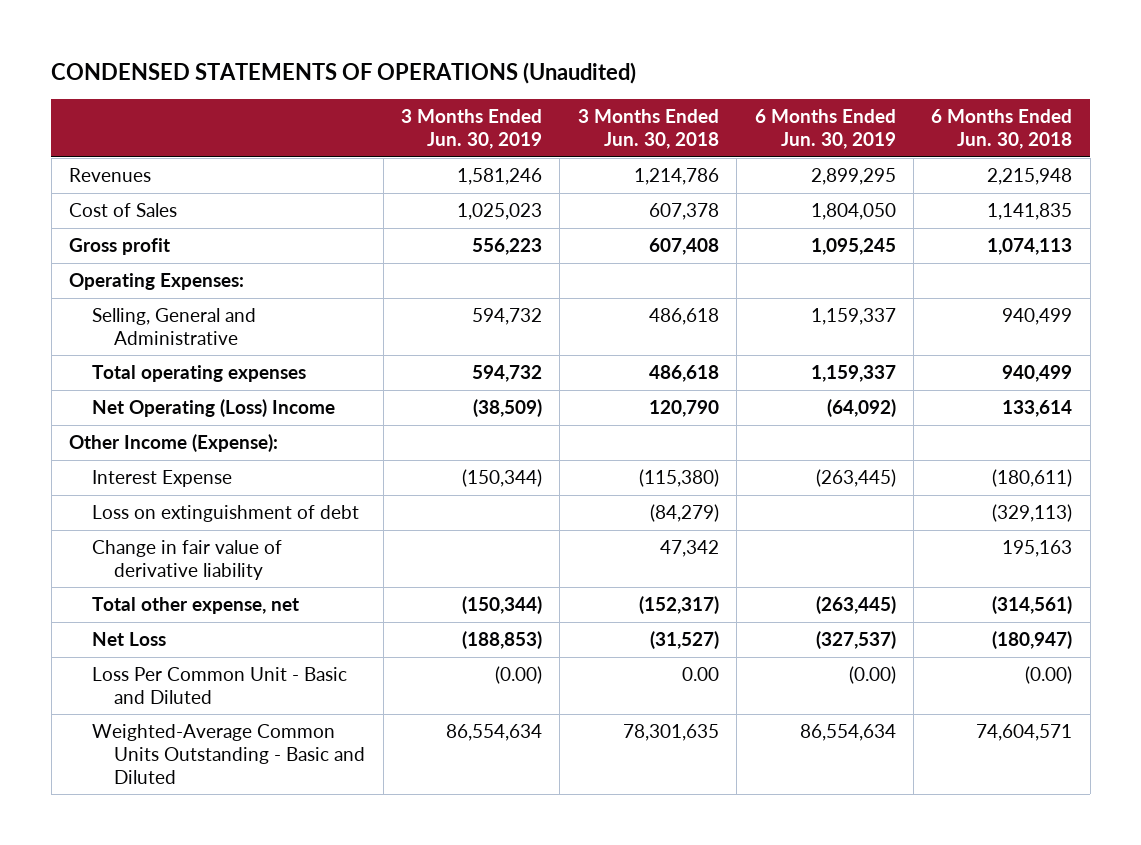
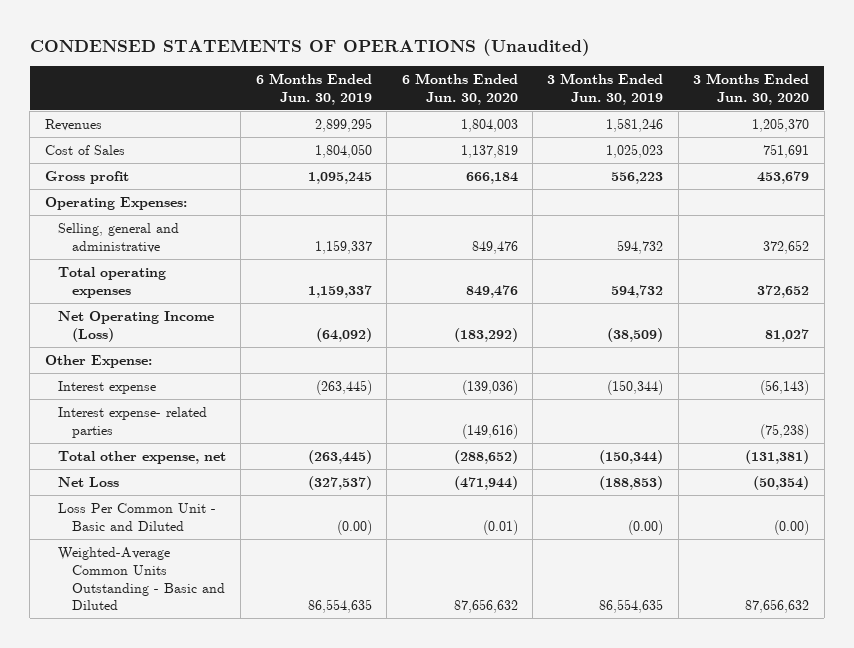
- | 3 Months Ended Jun. 30, 2019 | 3 Months Ended Jun. 30, 2018 | 6 Months Ended Jun. 30, 2019 | 6 Months Ended Jun. 30, 2018
+ | 6 Months Ended Jun. 30, 2019 | 6 Months Ended Jun. 30, 2020 | 3 Months Ended Jun. 30, 2019 | 3 Months Ended Jun. 30, 2020
- Selling, General and Administrative | 594,732 | 486,618 | 1,159,337 | 940,499
+ Selling, general and administrative | 1,159,337 | 849,476 | 594,732 | 372,652
- Net Operating (Loss) Income | (38,509) | 120,790 | (64,092) | 133,614
- Other Income (Expense):
- Interest Expense | (150,344) | (115,380) | (263,445) | (180,611)
- Loss on extinguishment of debt | | (84,279) | | (329,113)
- Change in fair value of derivative liability | | 47,342 | | 195,163
+ Net Operating Income (Loss) | (64,092) | (183,292) | (38,509) | 81,027
+ Other Expense:
+ Interest expense | (263,445) | (139,036) | (150,344) | (56,143)
+ Interest expense- related parties | | (149,616) | | (75,238)
- Weighted-Average Common Units Outstanding - Basic and Diluted | 86,554,634 | 78,301,635 | 86,554,634 | 74,604,571
+ Weighted-Average Common Units Outstanding - Basic and Diluted | 86,554,635 | 87,656,632 | 86,554,635 | 87,656,632

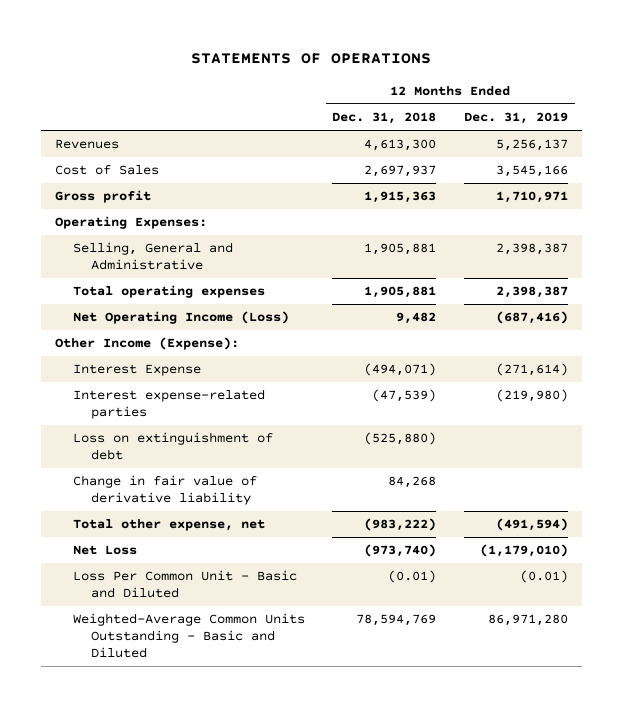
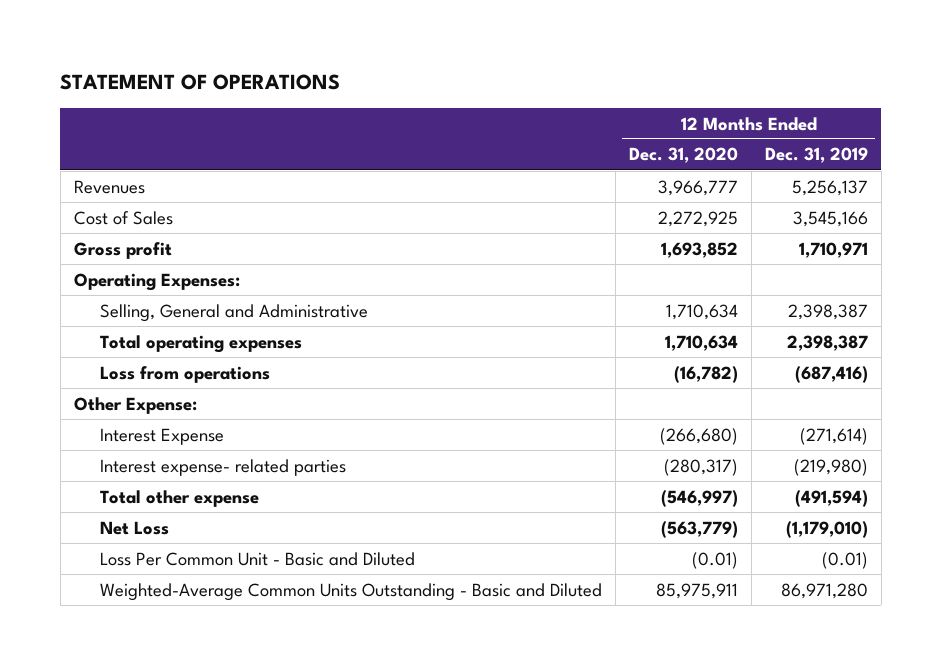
- STATEMENTS OF OPERATIONS
+ STATEMENT OF OPERATIONS
- | 12 Months Ended Dec. 31, 2018 | 12 Months Ended Dec. 31, 2019
+ | 12 Months Ended Dec. 31, 2020 | 12 Months Ended Dec. 31, 2019
- Net Operating Income (Loss) | 9,482 | (687,416)
- Other Income (Expense):
+ Loss from operations | (16,782) | (687,416)
+ Other Expense:
- Interest expense-related parties | (47,539) | (219,980)
- Loss on extinguishment of debt | (525,880) |
- Change in fair value of derivative liability | 84,268 |
- Total other expense, net | (983,222) | (491,594)
+ Interest expense- related parties | (280,317) | (219,980)
+ Total other expense | (546,997) | (491,594)

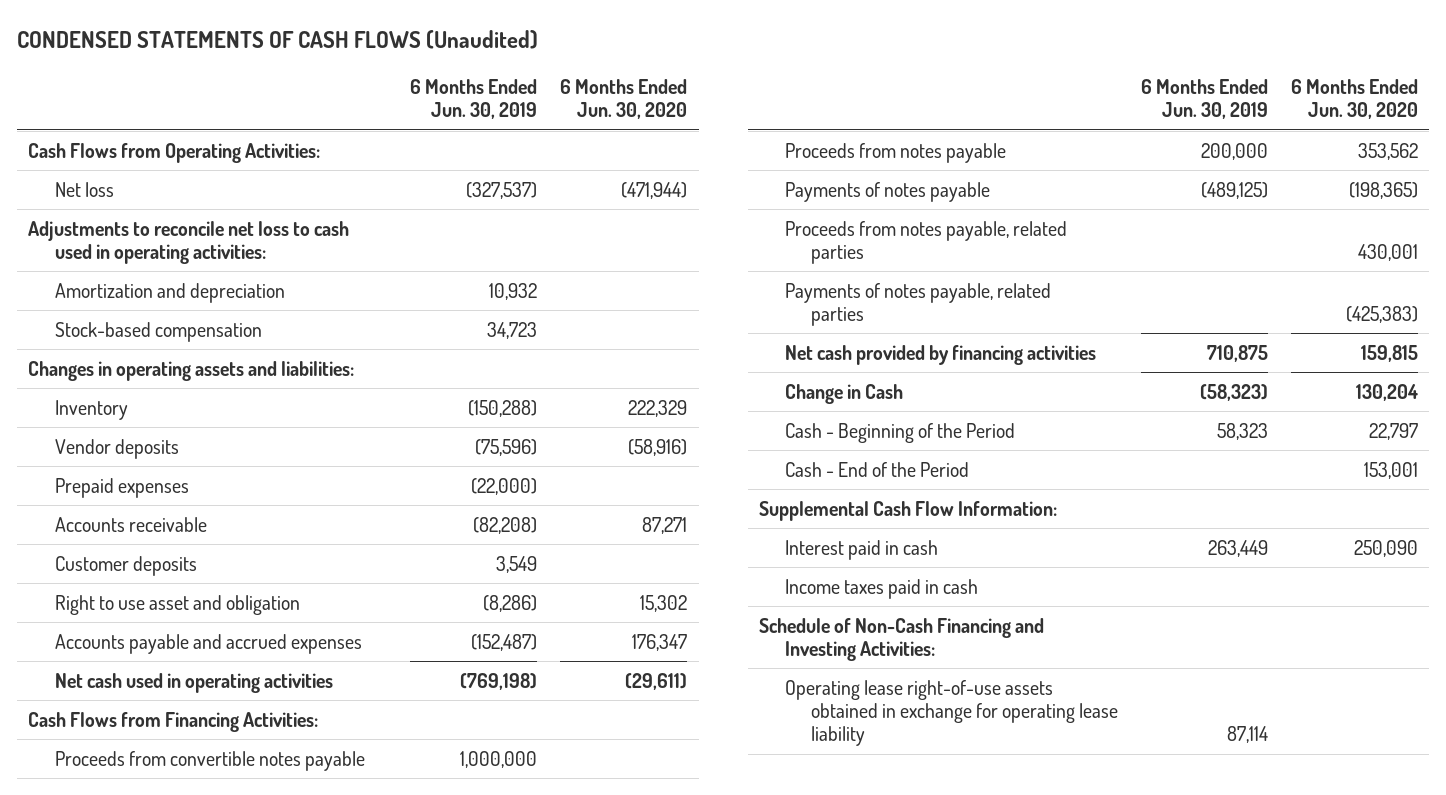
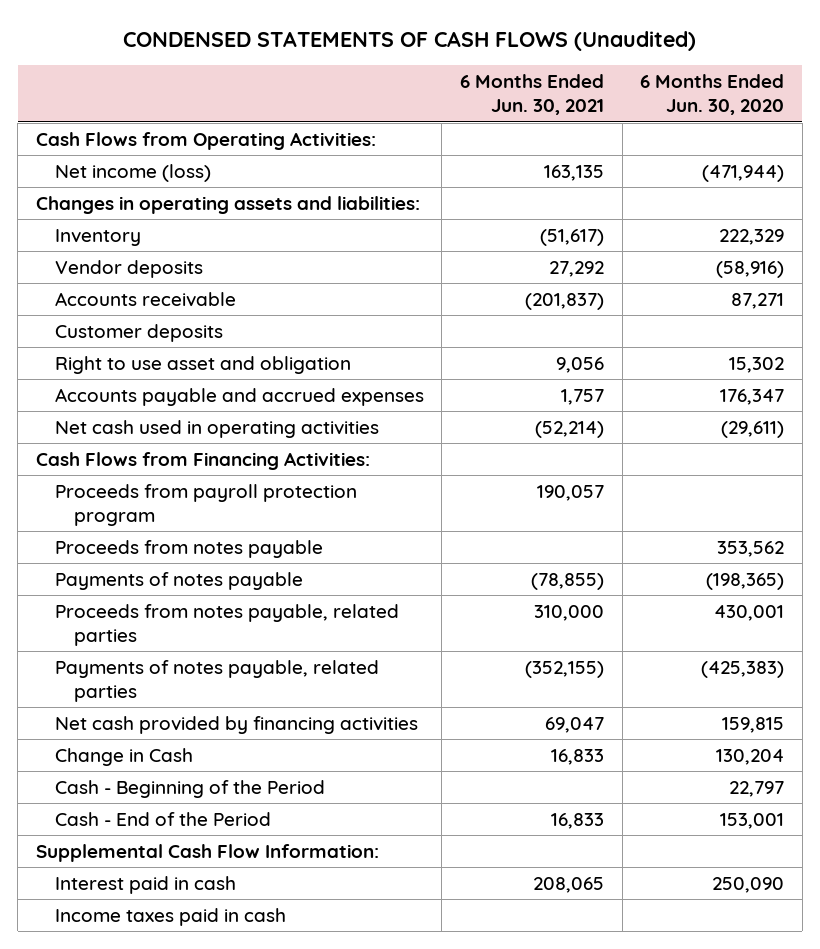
- | 6 Months Ended Jun. 30, 2019 | 6 Months Ended Jun. 30, 2020
+ | 6 Months Ended Jun. 30, 2021 | 6 Months Ended Jun. 30, 2020
- Net loss | (327,537) | (471,944)
- Adjustments to reconcile net loss to cash used in operating activities:
- Amortization and depreciation | 10,932 |
- Stock-based compensation | 34,723 |
+ Net income (loss) | 163,135 | (471,944)
- Prepaid expenses | (22,000) |
- Proceeds from convertible notes payable | 1,000,000 |
+ Proceeds from payroll protection program | 190,057 |
- Schedule of Non-Cash Financing and Investing Activities:
- Operating lease right-of-use assets obtained in exchange for operating lease liability | 87,114 |

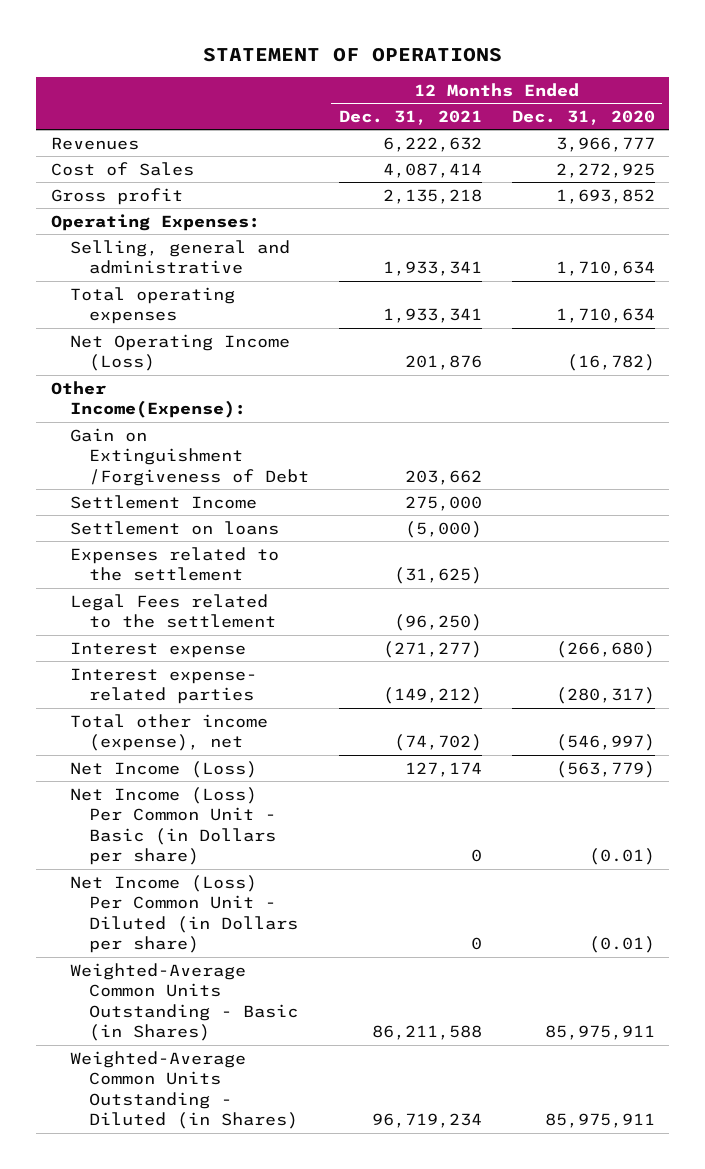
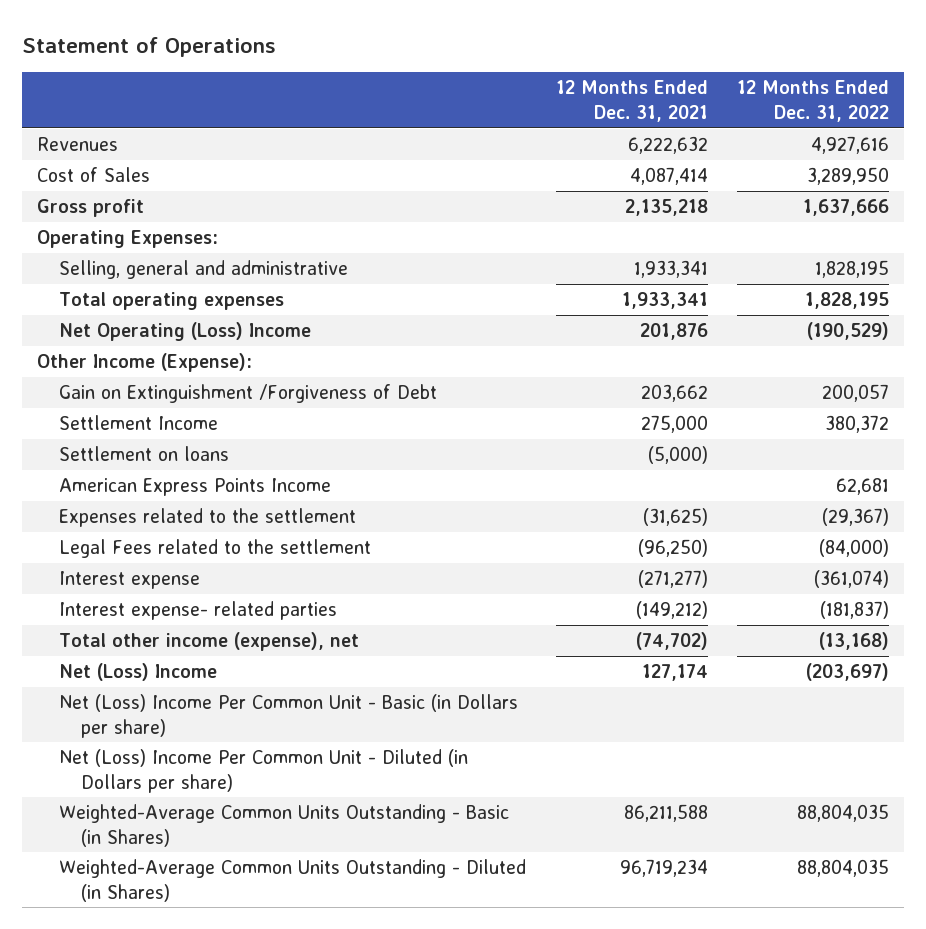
- STATEMENT OF OPERATIONS
+ Statement of Operations
- | 12 Months Ended Dec. 31, 2021 | 12 Months Ended Dec. 31, 2020
+ | 12 Months Ended Dec. 31, 2021 | 12 Months Ended Dec. 31, 2022
- Net Operating Income (Loss) | 201,876 | (16,782)
- Other Income(Expense):
+ Net Operating (Loss) Income | 201,876 | (190,529)
+ Other Income (Expense):
+ American Express Points Income | | 62,681
- Net Income (Loss) | 127,174 | (563,779)
- Net Income (Loss) Per Common Unit - Basic (in Dollars per share) | 0 | (0.01)
- Net Income (Loss) Per Common Unit - Diluted (in Dollars per share) | 0 | (0.01)
+ Net (Loss) Income | 127,174 | (203,697)
+ Net (Loss) Income Per Common Unit - Basic (in Dollars per share)
+ Net (Loss) Income Per Common Unit - Diluted (in Dollars per share)

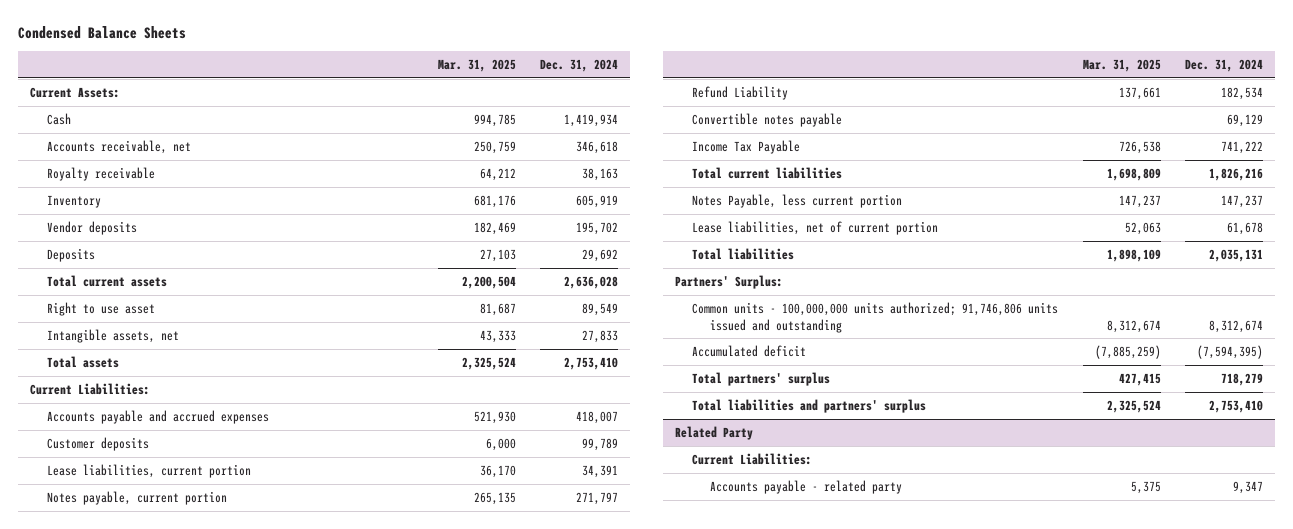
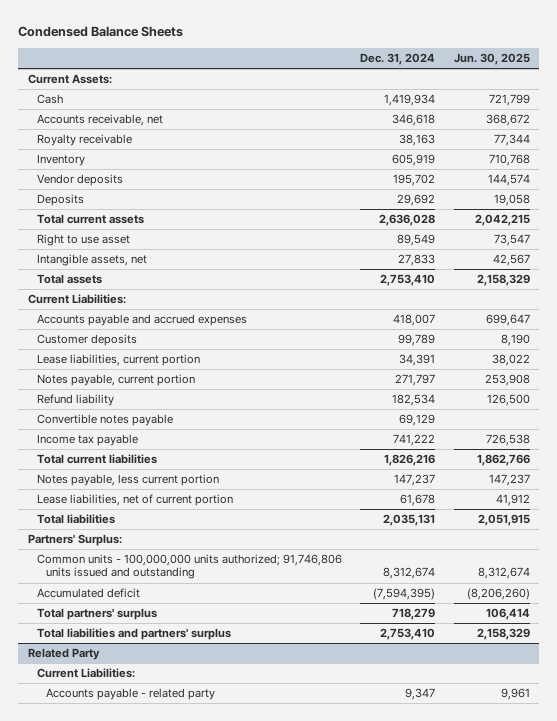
- | Mar. 31, 2025 | Dec. 31, 2024
+ | Dec. 31, 2024 | Jun. 30, 2025
- Refund Liability | 137,661 | 182,534
+ Refund liability | 182,534 | 126,500
- Income Tax Payable | 726,538 | 741,222
+ Income tax payable | 741,222 | 726,538
- Notes Payable, less current portion | 147,237 | 147,237
+ Notes payable, less current portion | 147,237 | 147,237

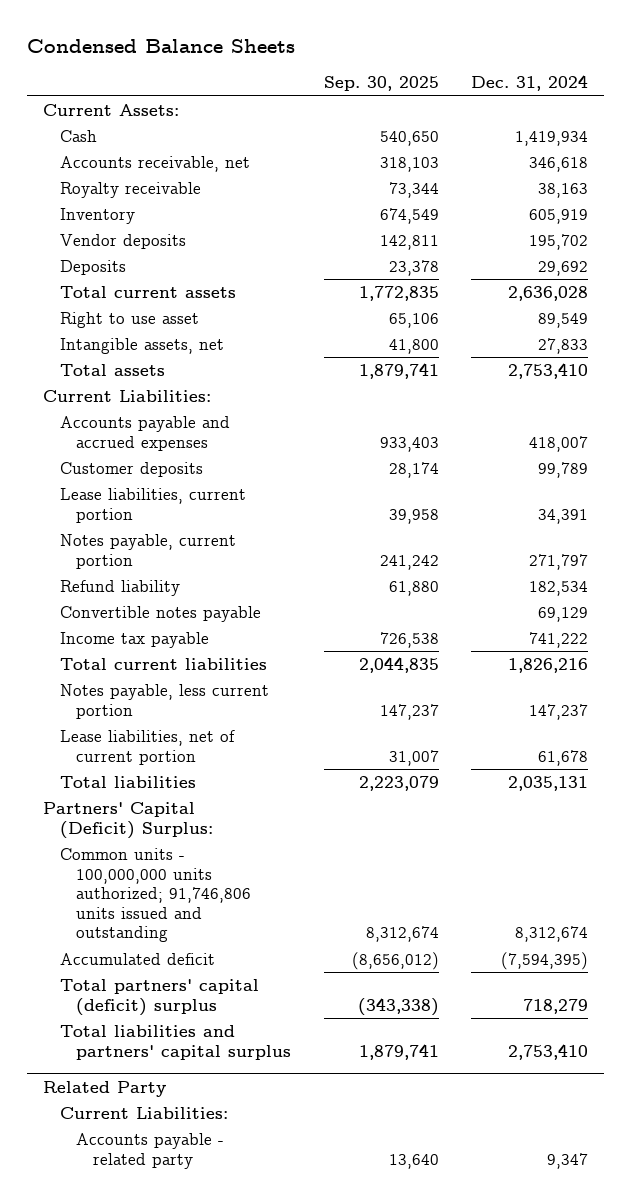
- | Dec. 31, 2024 | Jun. 30, 2025
+ | Sep. 30, 2025 | Dec. 31, 2024
- Partners' Surplus:
+ Partners' Capital (Deficit) Surplus:
- Total partners' surplus | 718,279 | 106,414
- Total liabilities and partners' surplus | 2,753,410 | 2,158,329
+ Total partners' capital (deficit) surplus | (343,338) | 718,279
+ Total liabilities and partners' capital surplus | 1,879,741 | 2,753,410

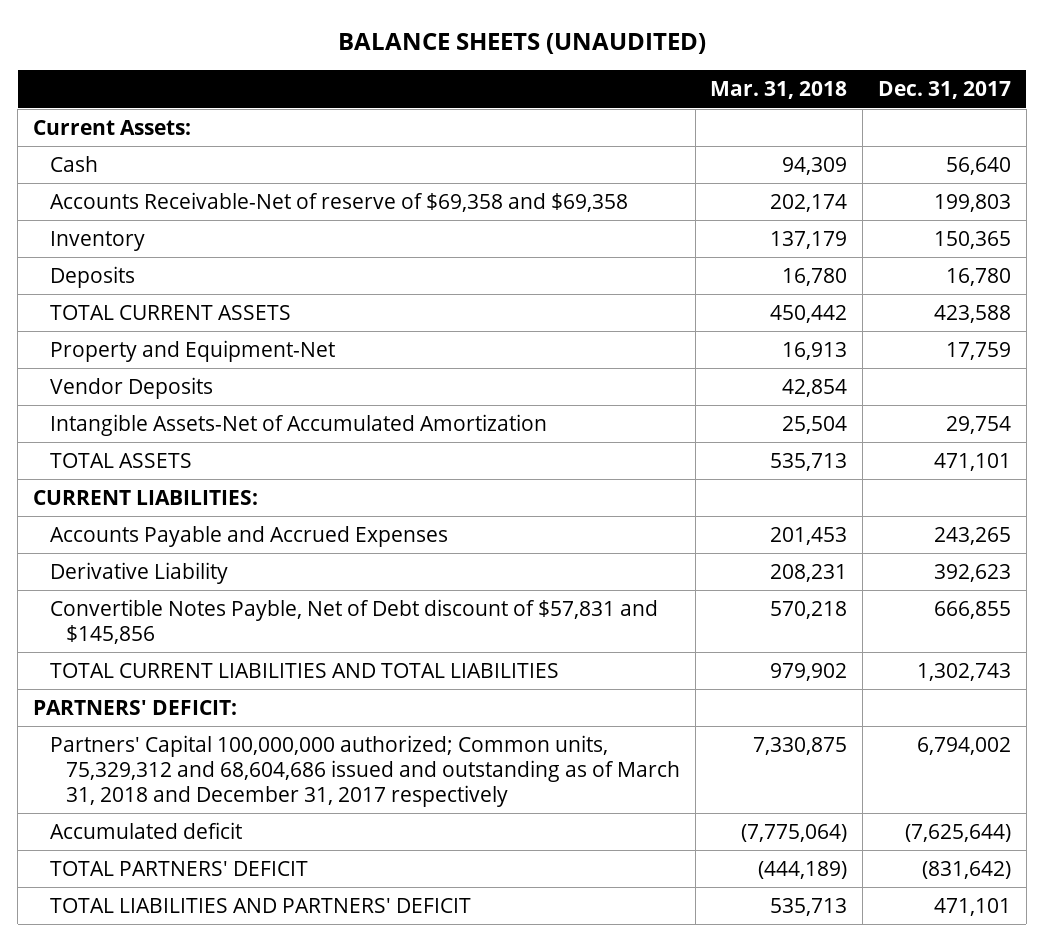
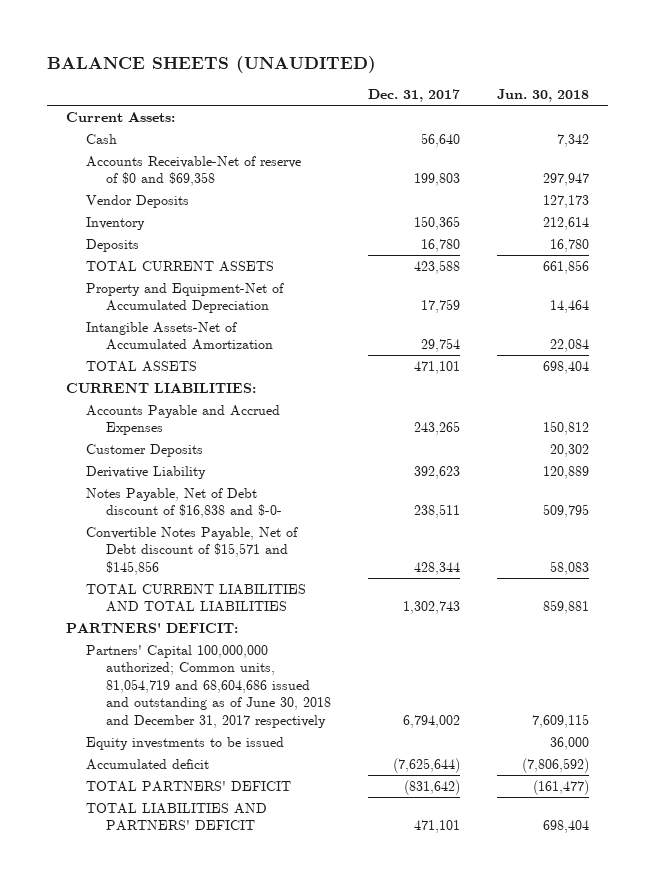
- | Mar. 31, 2018 | Dec. 31, 2017
+ | Dec. 31, 2017 | Jun. 30, 2018
- Accounts Receivable-Net of reserve of $69,358 and $69,358 | 202,174 | 199,803
+ Accounts Receivable-Net of reserve of $0 and $69,358 | 199,803 | 297,947
moved up: Vendor Deposits | | 127,173
- Property and Equipment-Net | 16,913 | 17,759
+ Property and Equipment-Net of Accumulated Depreciation | 17,759 | 14,464
+ Customer Deposits | | 20,302
- Convertible Notes Payble, Net of Debt discount of $57,831 and $145,856 | 570,218 | 666,855
+ Notes Payable, Net of Debt discount of $16,838 and $-0- | 238,511 | 509,795
+ Convertible Notes Payable, Net of Debt discount of $15,571 and $145,856 | 428,344 | 58,083
- Partners' Capital 100,000,000 authorized; Common units, 75,329,312 and 68,604,686 issued and outstanding as of March 31, 2018 and December 31, 2017 respectively | 7,330,875 | 6,794,002
+ Partners' Capital 100,000,000 authorized; Common units, 81,054,719 and 68,604,686 issued and outstanding as of June 30, 2018 and December 31, 2017 respectively | 6,794,002 | 7,609,115
+ Equity investments to be issued | | 36,000

